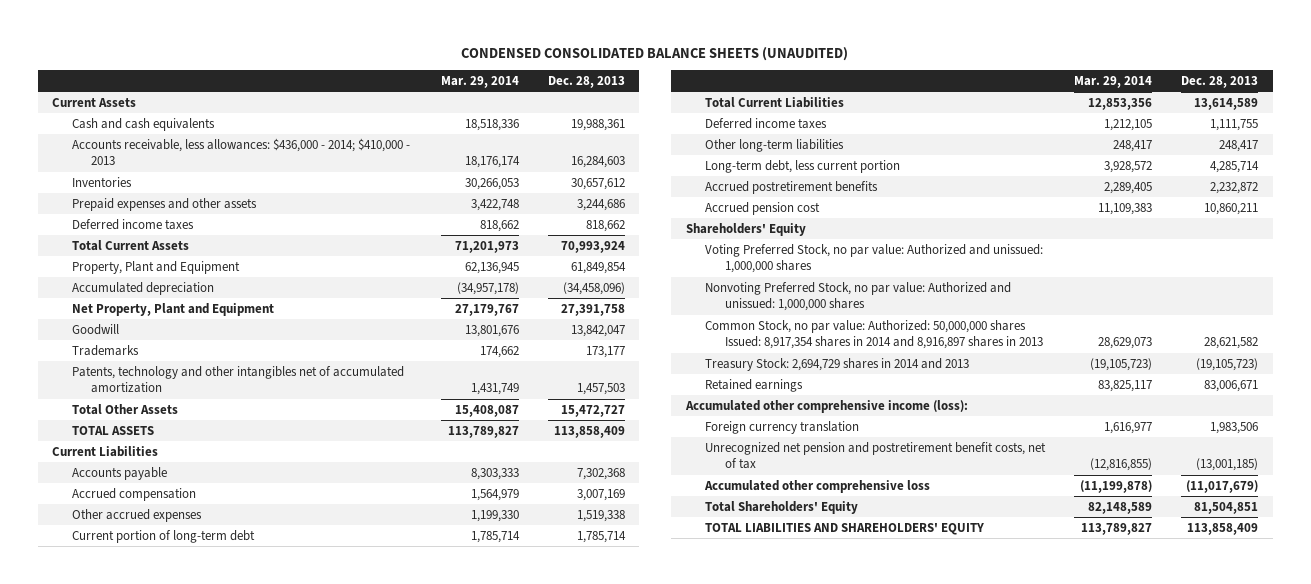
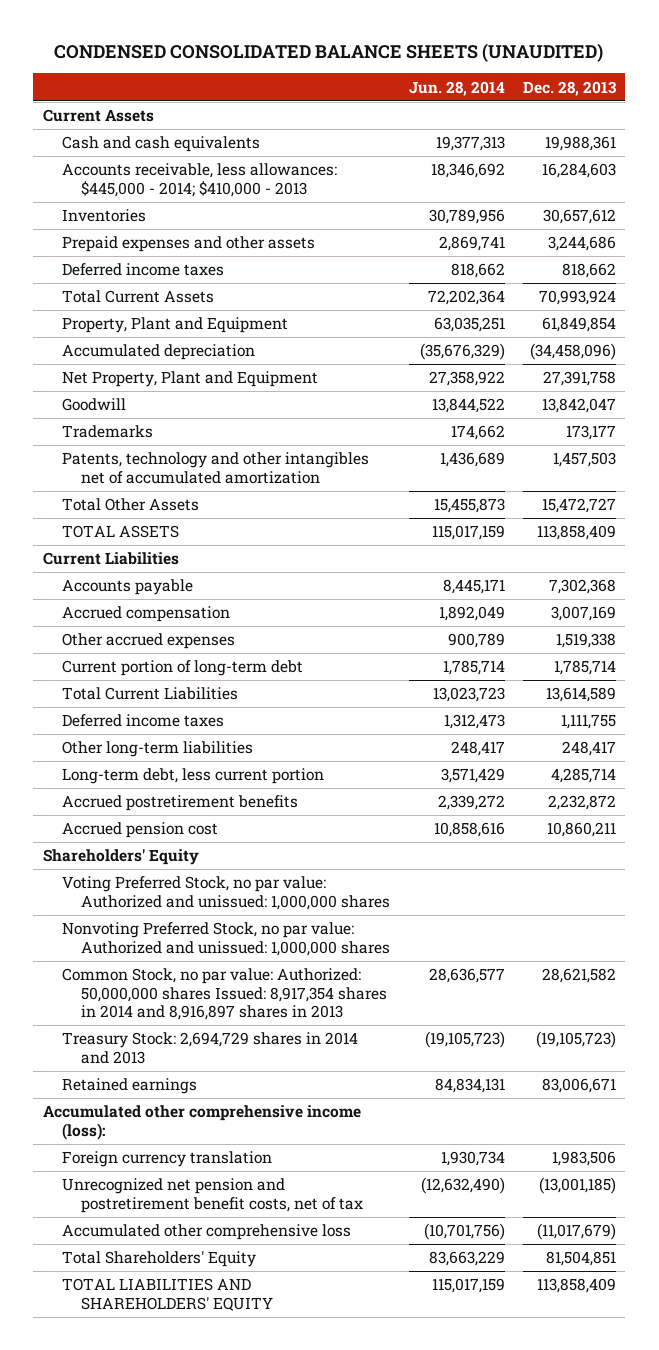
- | Mar. 29, 2014 | Dec. 28, 2013
+ | Jun. 28, 2014 | Dec. 28, 2013
- Accounts receivable, less allowances: $436,000 - 2014; $410,000 - 2013 | 18,176,174 | 16,284,603
+ Accounts receivable, less allowances: $445,000 - 2014; $410,000 - 2013 | 18,346,692 | 16,284,603

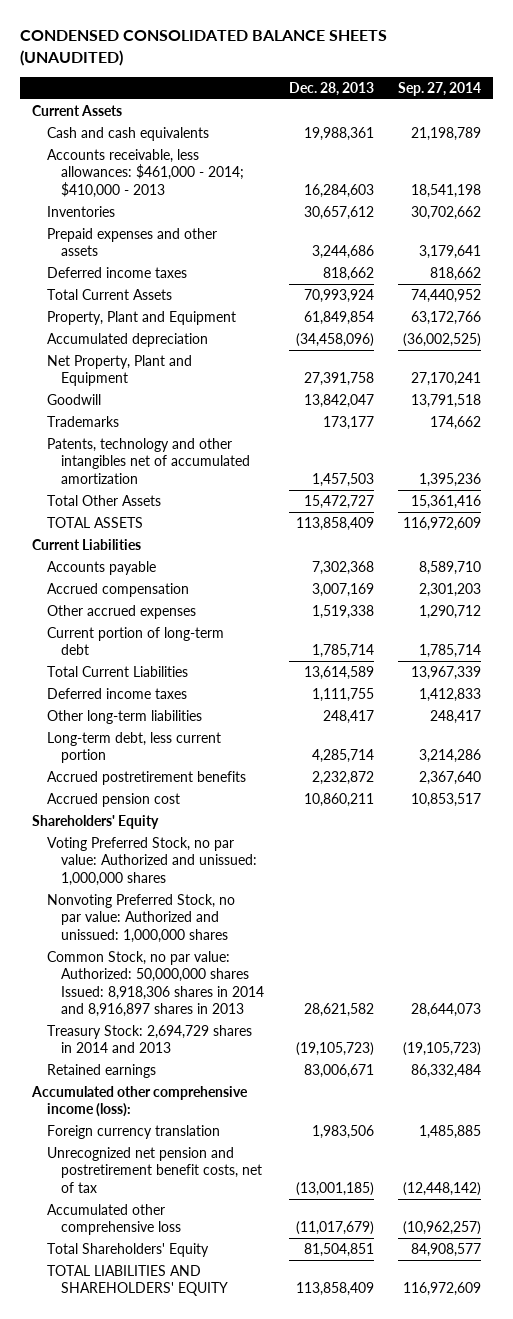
- | Jun. 28, 2014 | Dec. 28, 2013
+ | Dec. 28, 2013 | Sep. 27, 2014
- Accounts receivable, less allowances: $445,000 - 2014; $410,000 - 2013 | 18,346,692 | 16,284,603
+ Accounts receivable, less allowances: $461,000 - 2014; $410,000 - 2013 | 16,284,603 | 18,541,198
- Common Stock, no par value: Authorized: 50,000,000 shares Issued: 8,917,354 shares in 2014 and 8,916,897 shares in 2013 | 28,636,577 | 28,621,582
+ Common Stock, no par value: Authorized: 50,000,000 shares Issued: 8,918,306 shares in 2014 and 8,916,897 shares in 2013 | 28,621,582 | 28,644,073

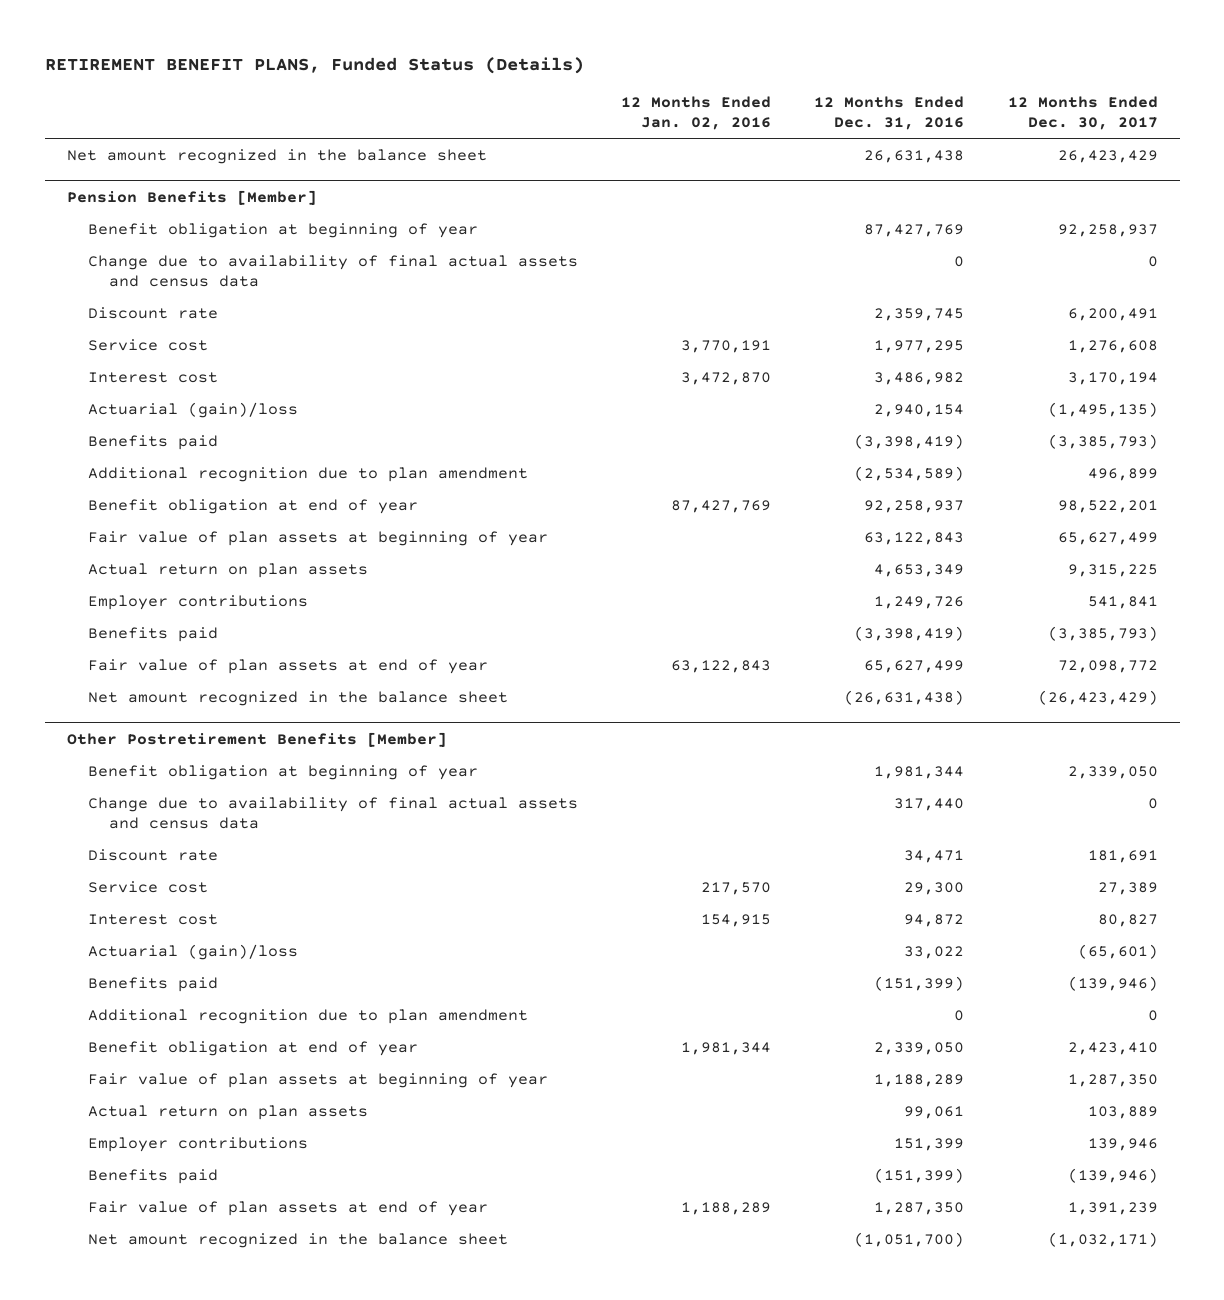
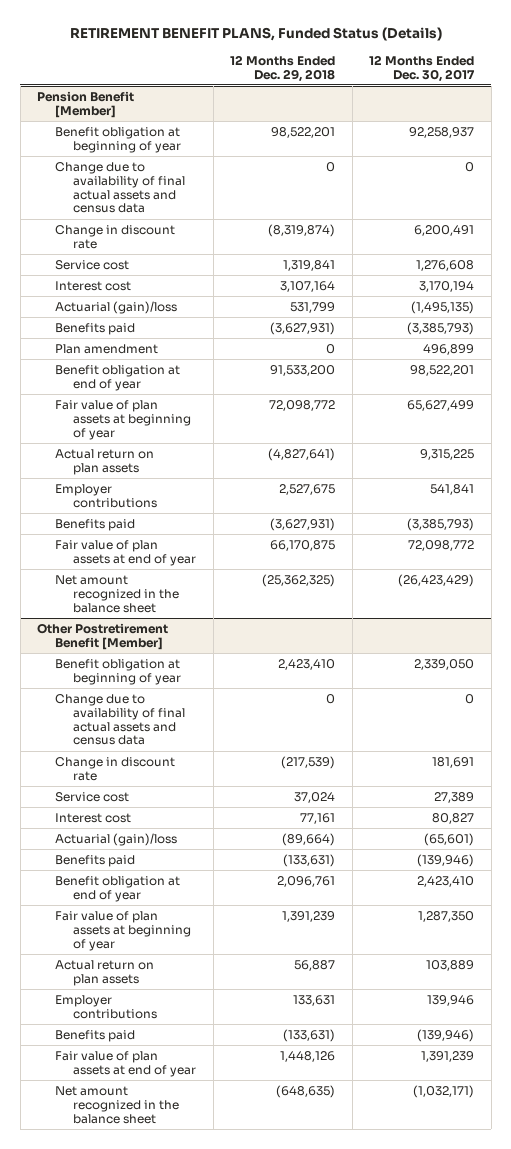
- | 12 Months Ended Jan. 02, 2016 | 12 Months Ended Dec. 31, 2016 | 12 Months Ended Dec. 30, 2017
+ | 12 Months Ended Dec. 29, 2018 | 12 Months Ended Dec. 30, 2017
- Net amount recognized in the balance sheet | | 26,631,438 | 26,423,429
- Pension Benefits [Member]
+ Pension Benefit [Member]
- Discount rate | | 2,359,745 | 6,200,491
+ Change in discount rate | (8,319,874) | 6,200,491
- Additional recognition due to plan amendment | | (2,534,589) | 496,899
+ Plan amendment | 0 | 496,899
- Other Postretirement Benefits [Member]
+ Other Postretirement Benefit [Member]
- Discount rate | | 34,471 | 181,691
+ Change in discount rate | (217,539) | 181,691
- Additional recognition due to plan amendment | | 0 | 0

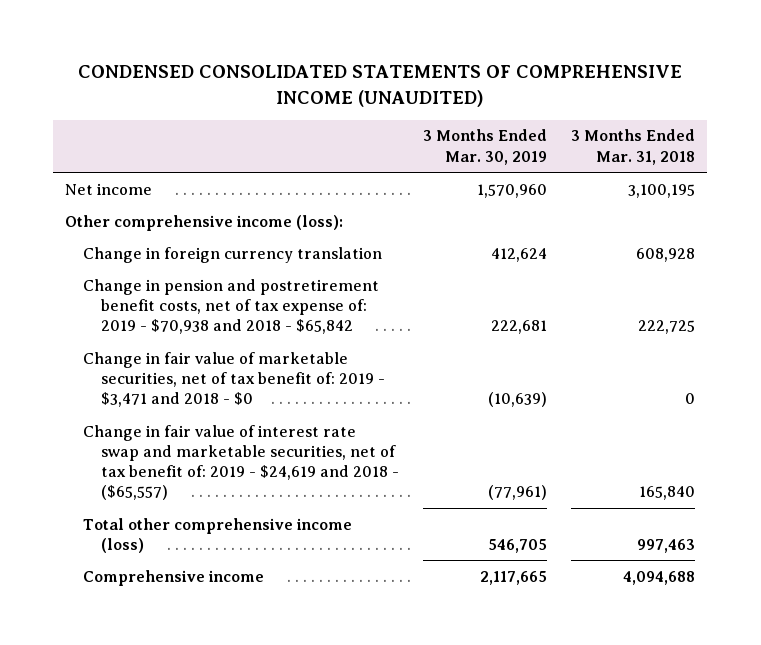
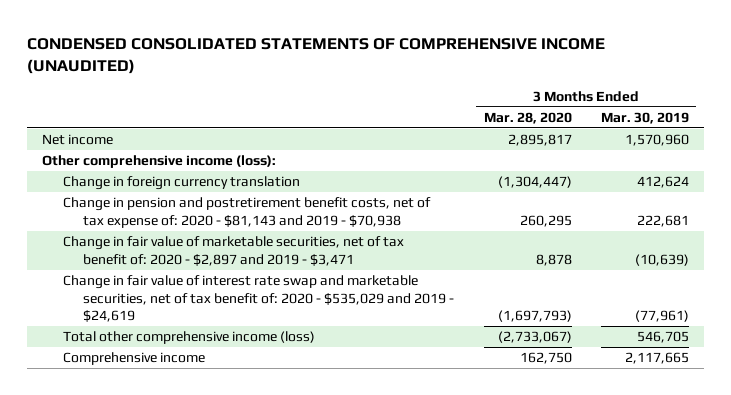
- | 3 Months Ended Mar. 30, 2019 | 3 Months Ended Mar. 31, 2018
+ | 3 Months Ended Mar. 28, 2020 | 3 Months Ended Mar. 30, 2019
- Change in pension and postretirement benefit costs, net of tax expense of: 2019 - $70,938 and 2018 - $65,842 | 222,681 | 222,725
- Change in fair value of marketable securities, net of tax benefit of: 2019 - $3,471 and 2018 - $0 | (10,639) | 0
- Change in fair value of interest rate swap and marketable securities, net of tax benefit of: 2019 - $24,619 and 2018 - ($65,557) | (77,961) | 165,840
+ Change in pension and postretirement benefit costs, net of tax expense of: 2020 - $81,143 and 2019 - $70,938 | 260,295 | 222,681
+ Change in fair value of marketable securities, net of tax benefit of: 2020 - $2,897 and 2019 - $3,471 | 8,878 | (10,639)
+ Change in fair value of interest rate swap and marketable securities, net of tax benefit of: 2020 - $535,029 and 2019 - $24,619 | (1,697,793) | (77,961)

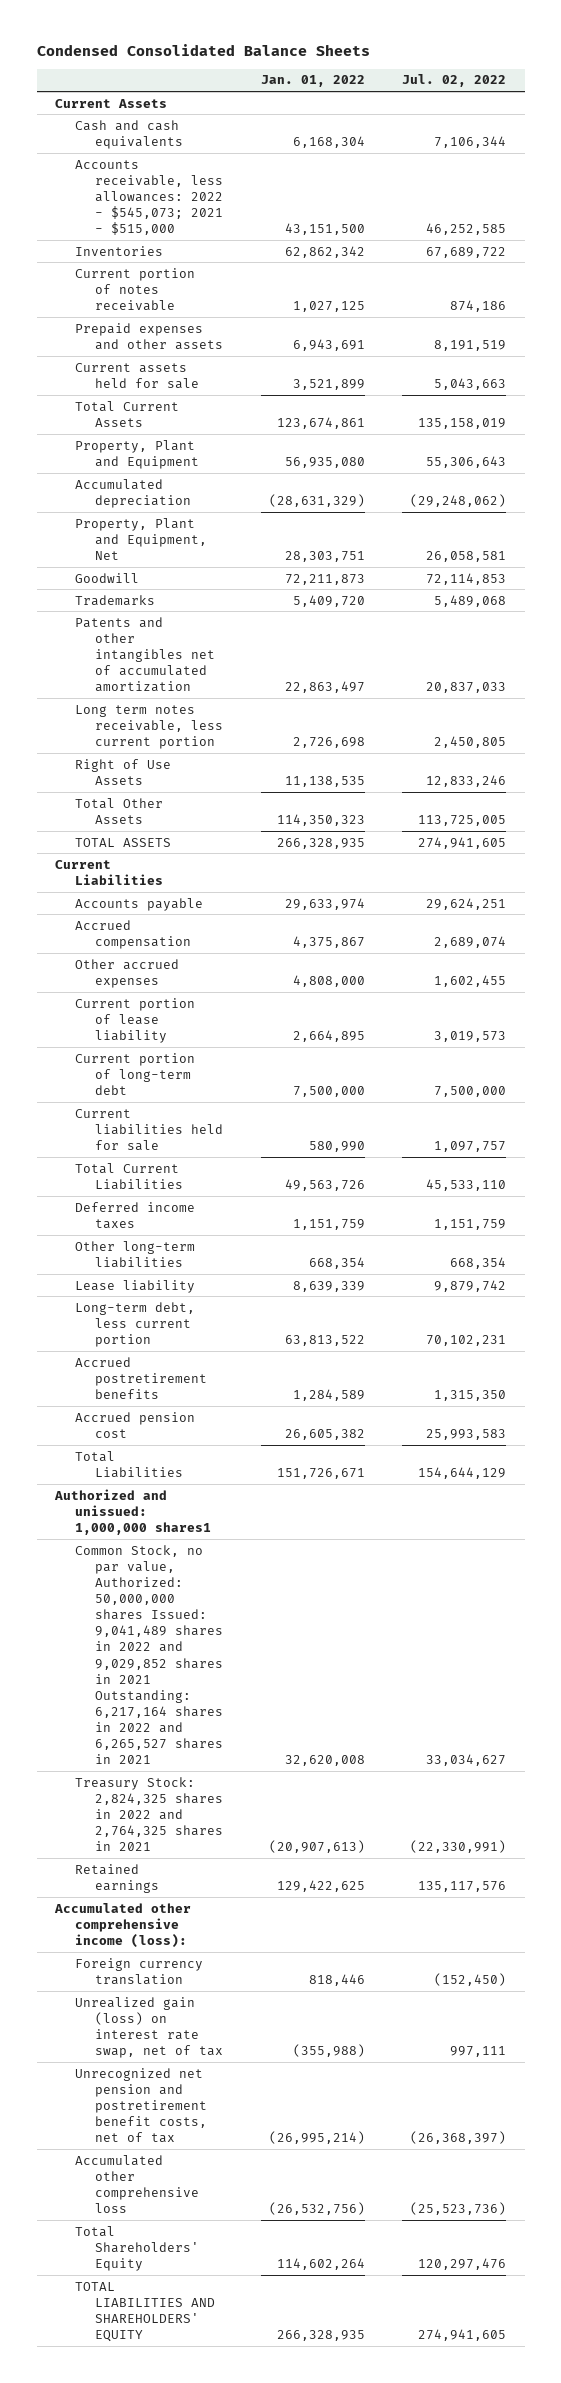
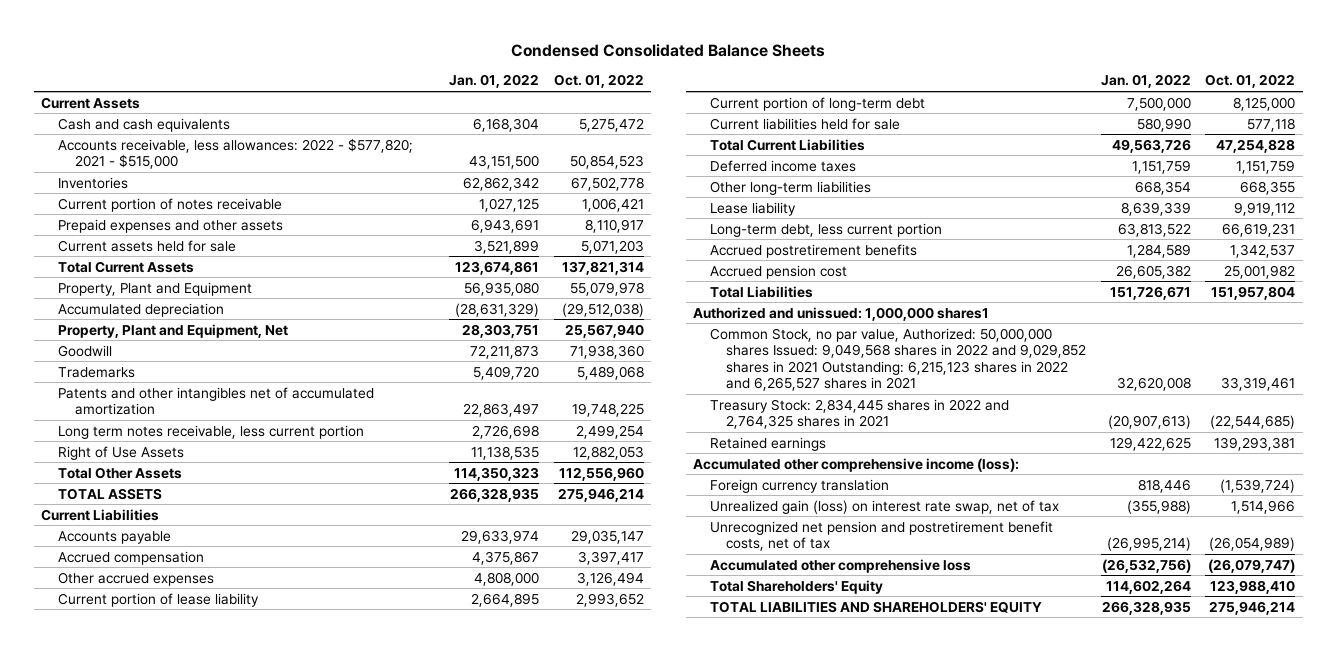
- | Jan. 01, 2022 | Jul. 02, 2022
+ | Jan. 01, 2022 | Oct. 01, 2022
- Accounts receivable, less allowances: 2022 - $545,073; 2021 - $515,000 | 43,151,500 | 46,252,585
+ Accounts receivable, less allowances: 2022 - $577,820; 2021 - $515,000 | 43,151,500 | 50,854,523
- Common Stock, no par value, Authorized: 50,000,000 shares Issued: 9,041,489 shares in 2022 and 9,029,852 shares in 2021 Outstanding: 6,217,164 shares in 2022 and 6,265,527 shares in 2021 | 32,620,008 | 33,034,627
- Treasury Stock: 2,824,325 shares in 2022 and 2,764,325 shares in 2021 | (20,907,613) | (22,330,991)
+ Common Stock, no par value, Authorized: 50,000,000 shares Issued: 9,049,568 shares in 2022 and 9,029,852 shares in 2021 Outstanding: 6,215,123 shares in 2022 and 6,265,527 shares in 2021 | 32,620,008 | 33,319,461
+ Treasury Stock: 2,834,445 shares in 2022 and 2,764,325 shares in 2021 | (20,907,613) | (22,544,685)

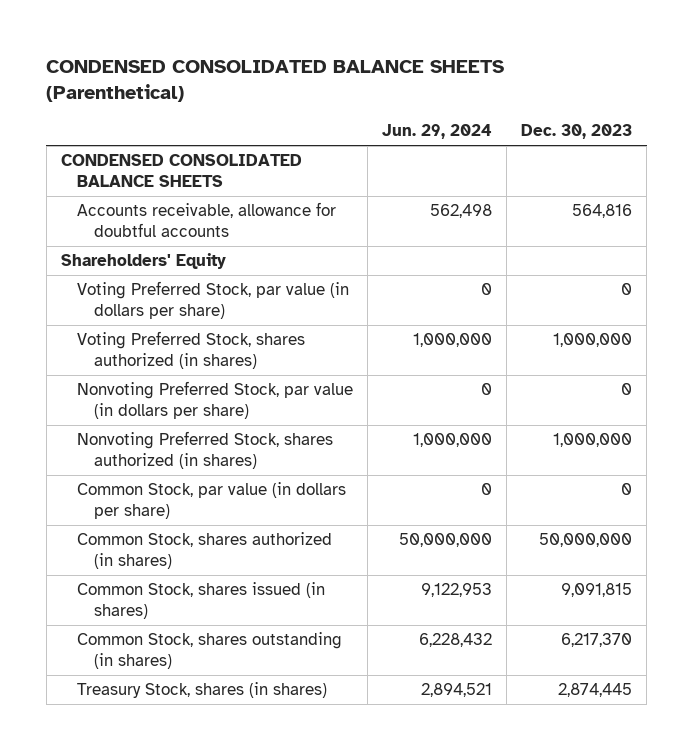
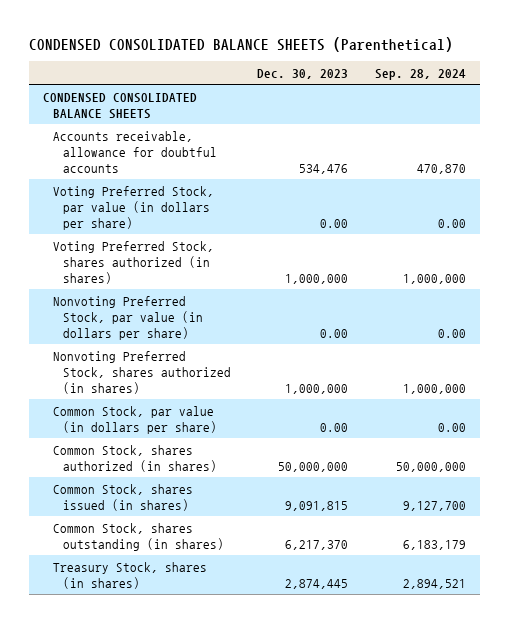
- | Jun. 29, 2024 | Dec. 30, 2023
+ | Dec. 30, 2023 | Sep. 28, 2024
- Accounts receivable, allowance for doubtful accounts | 562,498 | 564,816
- Shareholders' Equity
- Voting Preferred Stock, par value (in dollars per share) | 0 | 0
+ Accounts receivable, allowance for doubtful accounts | 534,476 | 470,870
+ Voting Preferred Stock, par value (in dollars per share) | 0.00 | 0.00
- Nonvoting Preferred Stock, par value (in dollars per share) | 0 | 0
+ Nonvoting Preferred Stock, par value (in dollars per share) | 0.00 | 0.00
- Common Stock, par value (in dollars per share) | 0 | 0
+ Common Stock, par value (in dollars per share) | 0.00 | 0.00

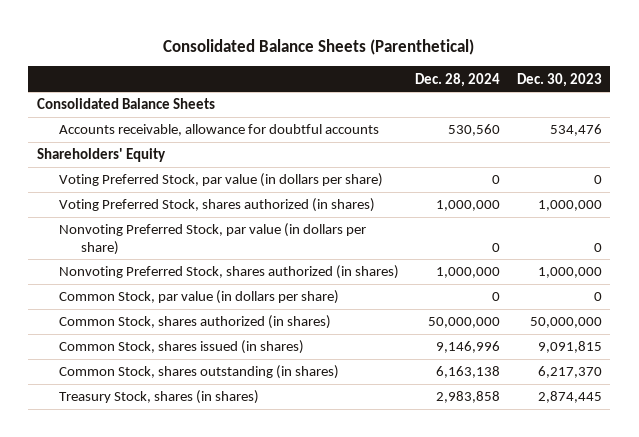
- CONDENSED CONSOLIDATED BALANCE SHEETS (Parenthetical)
+ Consolidated Balance Sheets (Parenthetical)
- | Dec. 30, 2023 | Sep. 28, 2024
+ | Dec. 28, 2024 | Dec. 30, 2023
- CONDENSED CONSOLIDATED BALANCE SHEETS
+ Consolidated Balance Sheets
- Voting Preferred Stock, par value (in dollars per share) | 0.00 | 0.00
+ Shareholders' Equity
+ Voting Preferred Stock, par value (in dollars per share) | 0 | 0
- Nonvoting Preferred Stock, par value (in dollars per share) | 0.00 | 0.00
+ Nonvoting Preferred Stock, par value (in dollars per share) | 0 | 0
- Common Stock, par value (in dollars per share) | 0.00 | 0.00
+ Common Stock, par value (in dollars per share) | 0 | 0

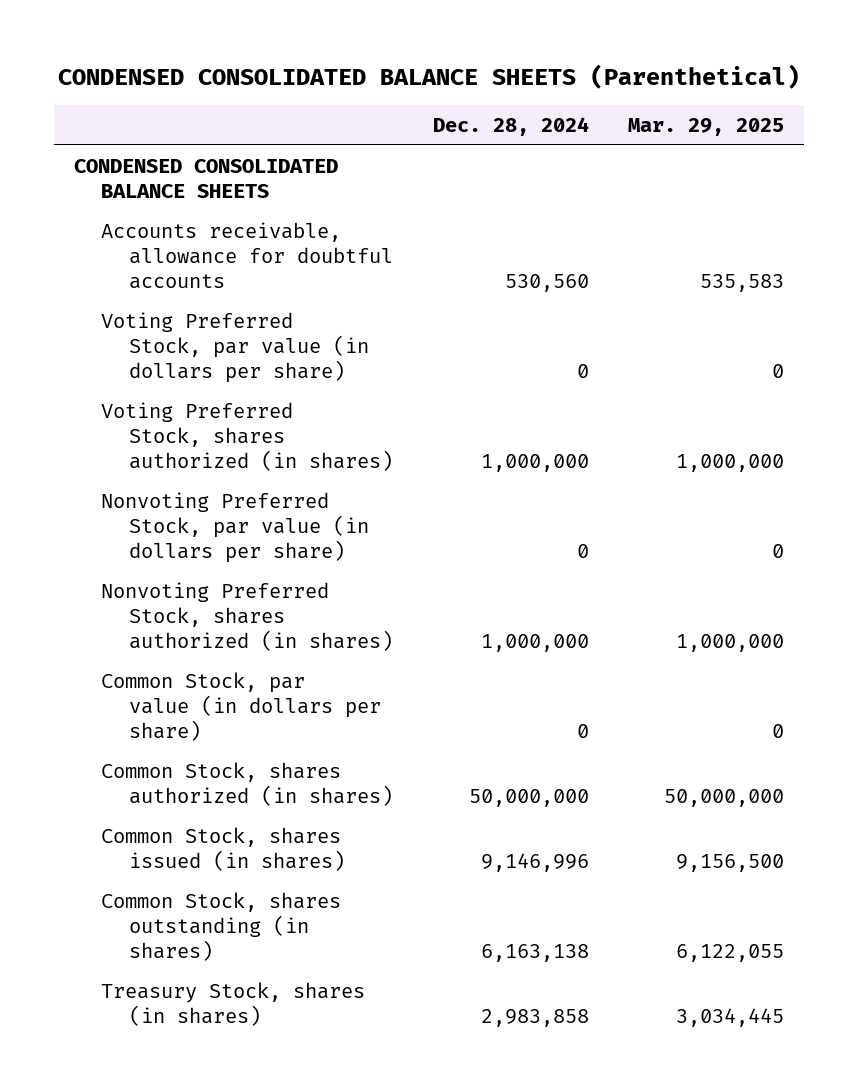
- Consolidated Balance Sheets (Parenthetical)
+ CONDENSED CONSOLIDATED BALANCE SHEETS (Parenthetical)
- | Dec. 28, 2024 | Dec. 30, 2023
+ | Dec. 28, 2024 | Mar. 29, 2025
- Consolidated Balance Sheets
+ CONDENSED CONSOLIDATED BALANCE SHEETS
- Shareholders' Equity

